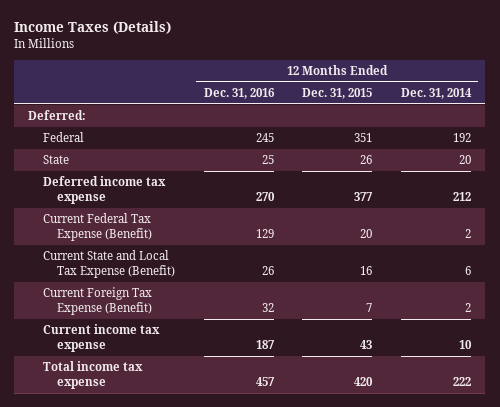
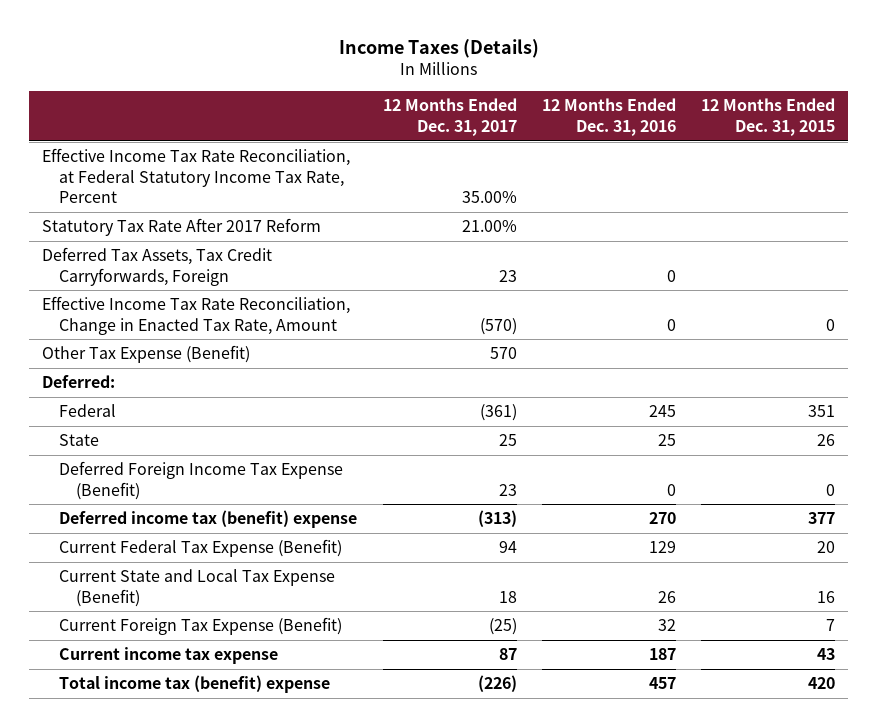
- | 12 Months Ended Dec. 31, 2016 | 12 Months Ended Dec. 31, 2015 | 12 Months Ended Dec. 31, 2014
+ | 12 Months Ended Dec. 31, 2017 | 12 Months Ended Dec. 31, 2016 | 12 Months Ended Dec. 31, 2015
+ Effective Income Tax Rate Reconciliation, at Federal Statutory Income Tax Rate, Percent | 35.00% | |
+ Statutory Tax Rate After 2017 Reform | 21.00% | |
+ Deferred Tax Assets, Tax Credit Carryforwards, Foreign | 23 | 0 |
+ Effective Income Tax Rate Reconciliation, Change in Enacted Tax Rate, Amount | (570) | 0 | 0
+ Other Tax Expense (Benefit) | 570 | |
- Deferred income tax expense | 270 | 377 | 212
+ Deferred Foreign Income Tax Expense (Benefit) | 23 | 0 | 0
+ Deferred income tax (benefit) expense | (313) | 270 | 377
- Total income tax expense | 457 | 420 | 222
+ Total income tax (benefit) expense | (226) | 457 | 420

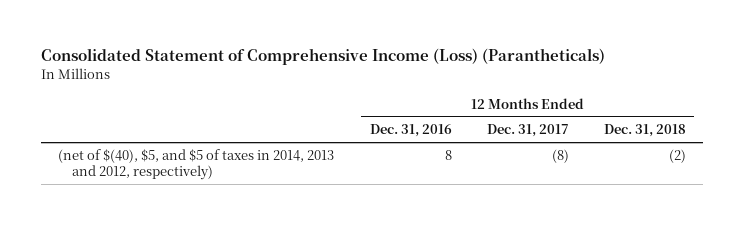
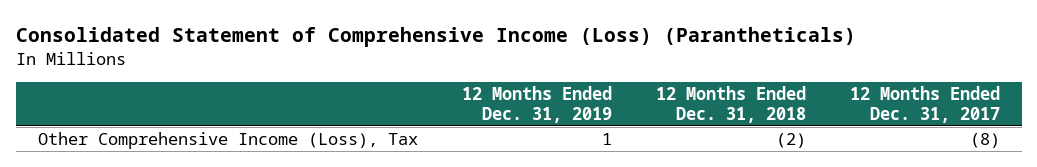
- | 12 Months Ended Dec. 31, 2016 | 12 Months Ended Dec. 31, 2017 | 12 Months Ended Dec. 31, 2018
+ | 12 Months Ended Dec. 31, 2019 | 12 Months Ended Dec. 31, 2018 | 12 Months Ended Dec. 31, 2017
- (net of $(40), $5, and $5 of taxes in 2014, 2013 and 2012, respectively) | 8 | (8) | (2)
+ Other Comprehensive Income (Loss), Tax | 1 | (2) | (8)

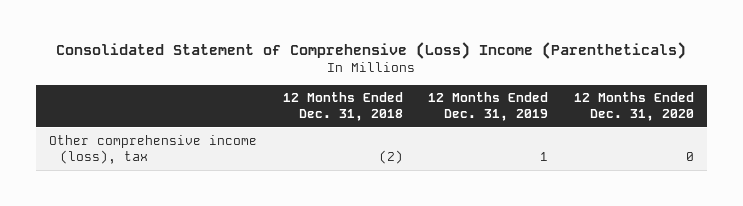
- Consolidated Statement of Comprehensive Income (Loss) (Parantheticals)
+ Consolidated Statement of Comprehensive (Loss) Income (Parentheticals)
- | 12 Months Ended Dec. 31, 2019 | 12 Months Ended Dec. 31, 2018 | 12 Months Ended Dec. 31, 2017
+ | 12 Months Ended Dec. 31, 2018 | 12 Months Ended Dec. 31, 2019 | 12 Months Ended Dec. 31, 2020
- Other Comprehensive Income (Loss), Tax | 1 | (2) | (8)
+ Other comprehensive income (loss), tax | (2) | 1 | 0

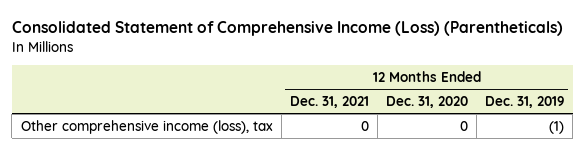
- Consolidated Statement of Comprehensive (Loss) Income (Parentheticals)
+ Consolidated Statement of Comprehensive Income (Loss) (Parentheticals)
- | 12 Months Ended Dec. 31, 2018 | 12 Months Ended Dec. 31, 2019 | 12 Months Ended Dec. 31, 2020
+ | 12 Months Ended Dec. 31, 2021 | 12 Months Ended Dec. 31, 2020 | 12 Months Ended Dec. 31, 2019
- Other comprehensive income (loss), tax | (2) | 1 | 0
+ Other comprehensive income (loss), tax | 0 | 0 | (1)

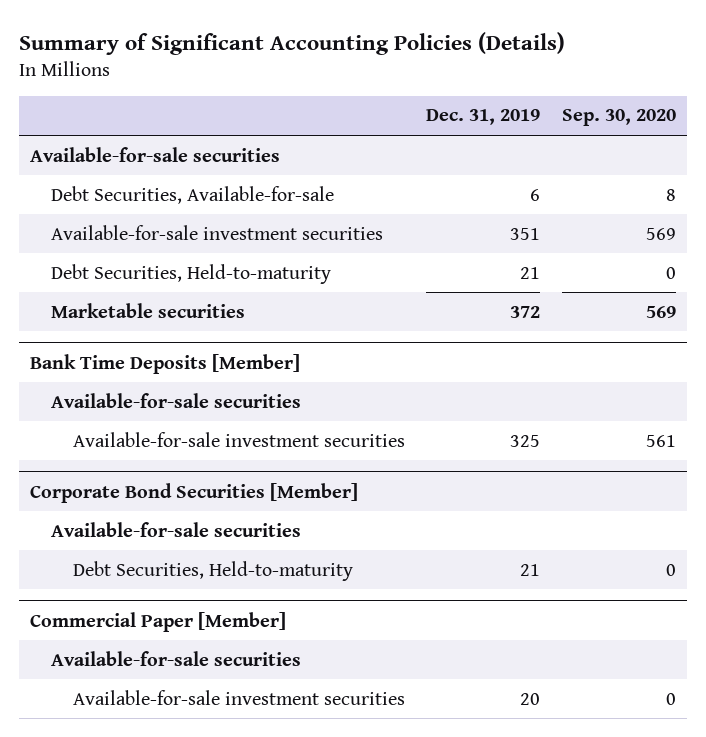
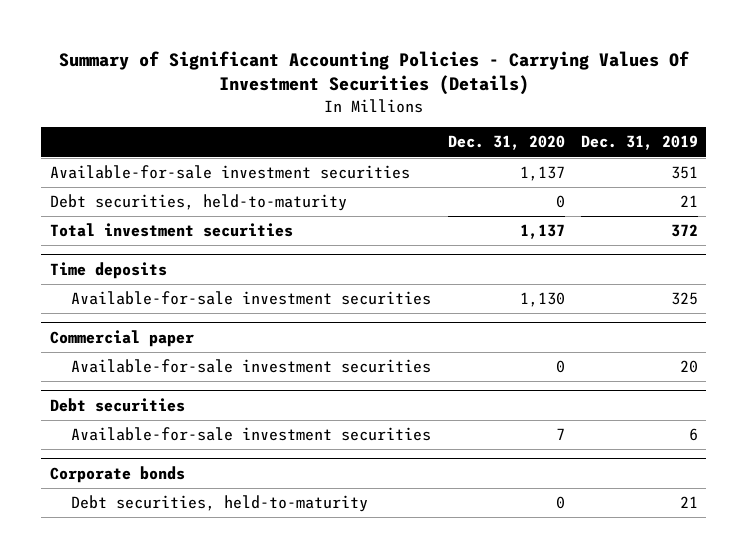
- Summary of Significant Accounting Policies (Details)
+ Summary of Significant Accounting Policies - Carrying Values Of Investment Securities (Details)
- | Dec. 31, 2019 | Sep. 30, 2020
+ | Dec. 31, 2020 | Dec. 31, 2019
- Available-for-sale securities
- Debt Securities, Available-for-sale | 6 | 8
- Debt Securities, Held-to-maturity | 21 | 0
- Marketable securities | 372 | 569
- Bank Time Deposits [Member]
- Available-for-sale securities
+ Debt securities, held-to-maturity | 0 | 21
+ Total investment securities | 1,137 | 372
+ Time deposits
- Corporate Bond Securities [Member]
- Available-for-sale securities
- Debt Securities, Held-to-maturity | 21 | 0
- Commercial Paper [Member]
- Available-for-sale securities
+ Commercial paper
+ Debt securities
+ Available-for-sale investment securities | 7 | 6
+ Corporate bonds
+ Debt securities, held-to-maturity | 0 | 21

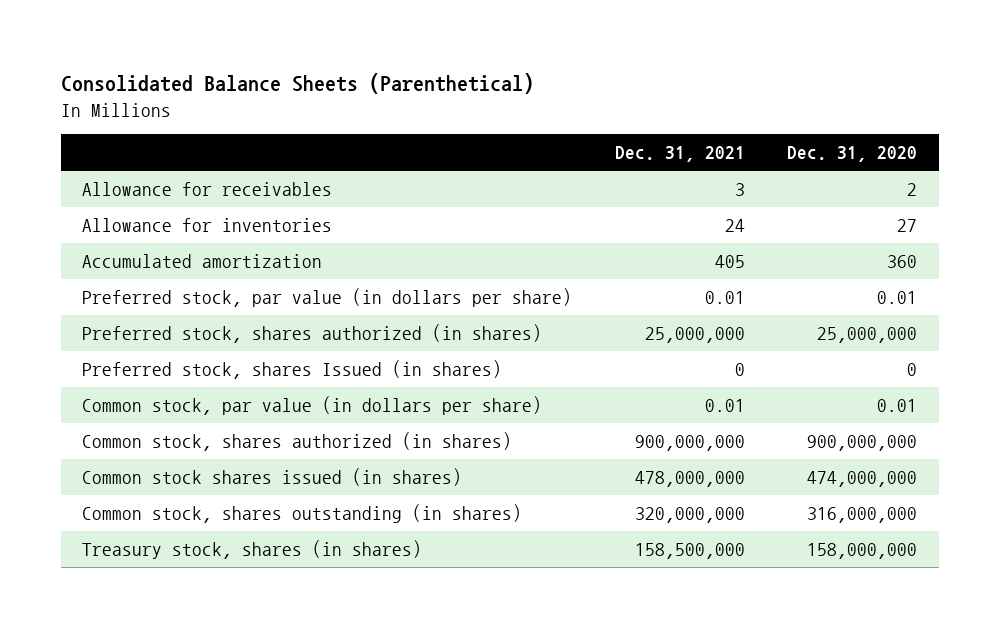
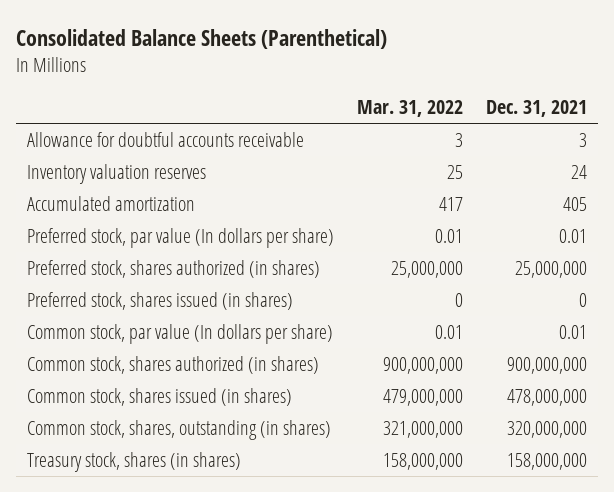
- | Dec. 31, 2021 | Dec. 31, 2020
+ | Mar. 31, 2022 | Dec. 31, 2021
- Allowance for receivables | 3 | 2
- Allowance for inventories | 24 | 27
+ Allowance for doubtful accounts receivable | 3 | 3
+ Inventory valuation reserves | 25 | 24
- Preferred stock, par value (in dollars per share) | 0.01 | 0.01
+ Preferred stock, par value (In dollars per share) | 0.01 | 0.01
- Preferred stock, shares Issued (in shares) | 0 | 0
- Common stock, par value (in dollars per share) | 0.01 | 0.01
+ Preferred stock, shares issued (in shares) | 0 | 0
+ Common stock, par value (In dollars per share) | 0.01 | 0.01
- Common stock shares issued (in shares) | 478,000,000 | 474,000,000
- Common stock, shares outstanding (in shares) | 320,000,000 | 316,000,000
- Treasury stock, shares (in shares) | 158,500,000 | 158,000,000
+ Common stock, shares issued (in shares) | 479,000,000 | 478,000,000
+ Common stock, shares, outstanding (in shares) | 321,000,000 | 320,000,000
+ Treasury stock, shares (in shares) | 158,000,000 | 158,000,000

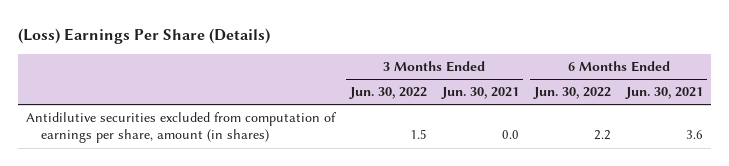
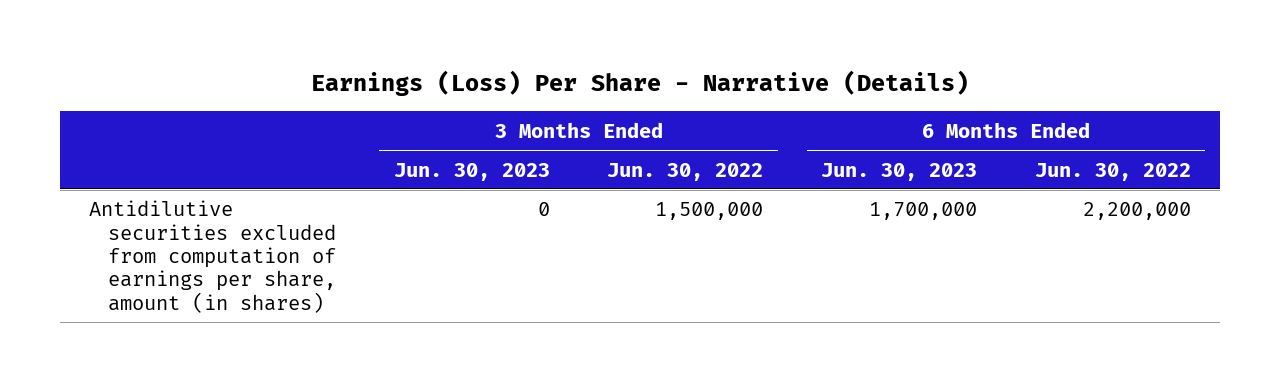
- (Loss) Earnings Per Share (Details)
+ Earnings (Loss) Per Share - Narrative (Details)
- | 3 Months Ended Jun. 30, 2022 | 3 Months Ended Jun. 30, 2021 | 6 Months Ended Jun. 30, 2022 | 6 Months Ended Jun. 30, 2021
+ | 3 Months Ended Jun. 30, 2023 | 3 Months Ended Jun. 30, 2022 | 6 Months Ended Jun. 30, 2023 | 6 Months Ended Jun. 30, 2022
- Antidilutive securities excluded from computation of earnings per share, amount (in shares) | 1.5 | 0.0 | 2.2 | 3.6
+ Antidilutive securities excluded from computation of earnings per share, amount (in shares) | 0 | 1,500,000 | 1,700,000 | 2,200,000

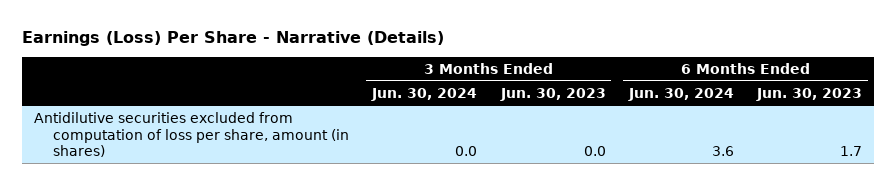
- | 3 Months Ended Jun. 30, 2023 | 3 Months Ended Jun. 30, 2022 | 6 Months Ended Jun. 30, 2023 | 6 Months Ended Jun. 30, 2022
+ | 3 Months Ended Jun. 30, 2024 | 3 Months Ended Jun. 30, 2023 | 6 Months Ended Jun. 30, 2024 | 6 Months Ended Jun. 30, 2023
- Antidilutive securities excluded from computation of earnings per share, amount (in shares) | 0 | 1,500,000 | 1,700,000 | 2,200,000
+ Antidilutive securities excluded from computation of loss per share, amount (in shares) | 0.0 | 0.0 | 3.6 | 1.7

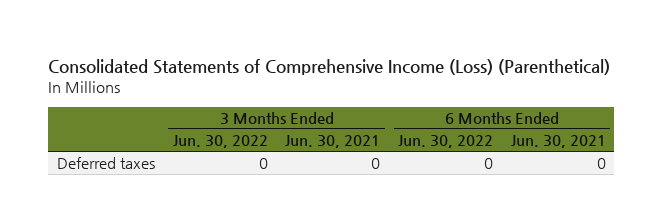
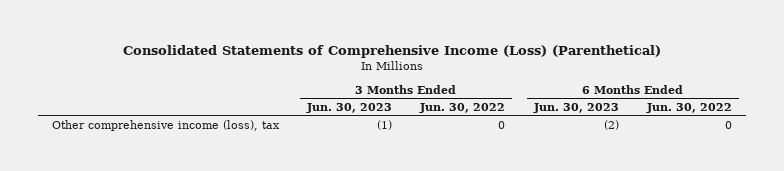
- | 3 Months Ended Jun. 30, 2022 | 3 Months Ended Jun. 30, 2021 | 6 Months Ended Jun. 30, 2022 | 6 Months Ended Jun. 30, 2021
+ | 3 Months Ended Jun. 30, 2023 | 3 Months Ended Jun. 30, 2022 | 6 Months Ended Jun. 30, 2023 | 6 Months Ended Jun. 30, 2022
- Deferred taxes | 0 | 0 | 0 | 0
+ Other comprehensive income (loss), tax | (1) | 0 | (2) | 0

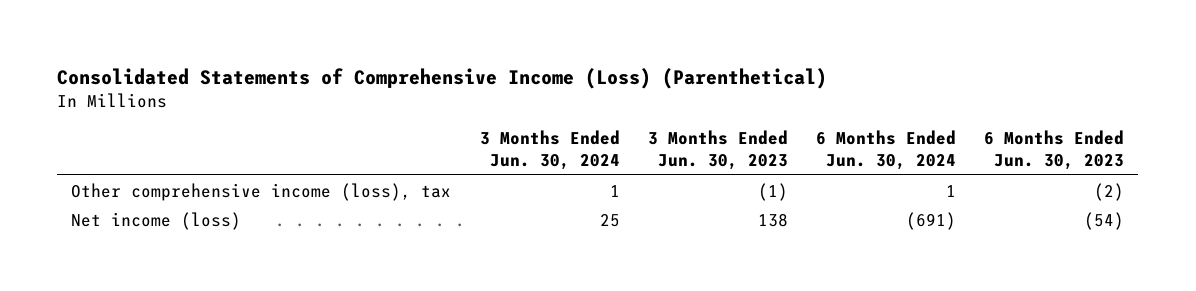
- | 3 Months Ended Jun. 30, 2023 | 3 Months Ended Jun. 30, 2022 | 6 Months Ended Jun. 30, 2023 | 6 Months Ended Jun. 30, 2022
+ | 3 Months Ended Jun. 30, 2024 | 3 Months Ended Jun. 30, 2023 | 6 Months Ended Jun. 30, 2024 | 6 Months Ended Jun. 30, 2023
+ Net income (loss) | 25 | 138 | (691) | (54)

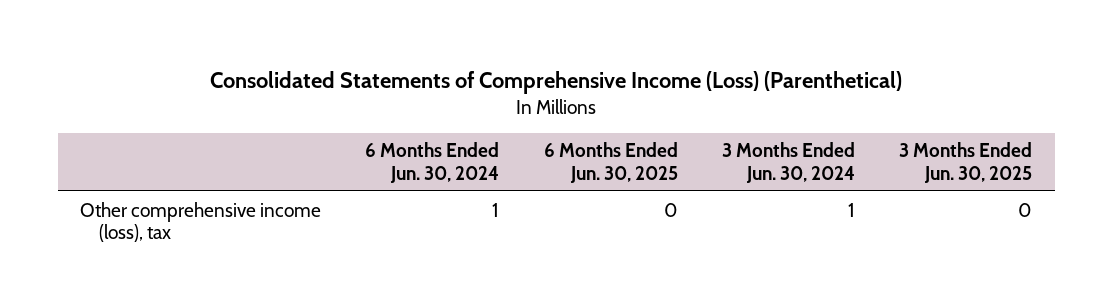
- | 3 Months Ended Jun. 30, 2024 | 3 Months Ended Jun. 30, 2023 | 6 Months Ended Jun. 30, 2024 | 6 Months Ended Jun. 30, 2023
+ | 6 Months Ended Jun. 30, 2024 | 6 Months Ended Jun. 30, 2025 | 3 Months Ended Jun. 30, 2024 | 3 Months Ended Jun. 30, 2025
- Net income (loss) | 25 | 138 | (691) | (54)

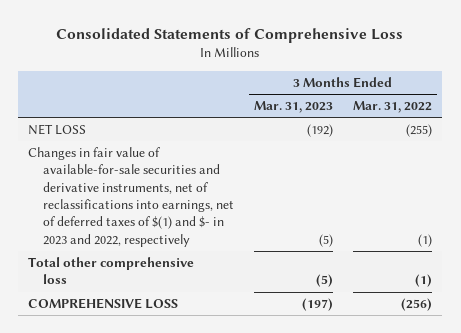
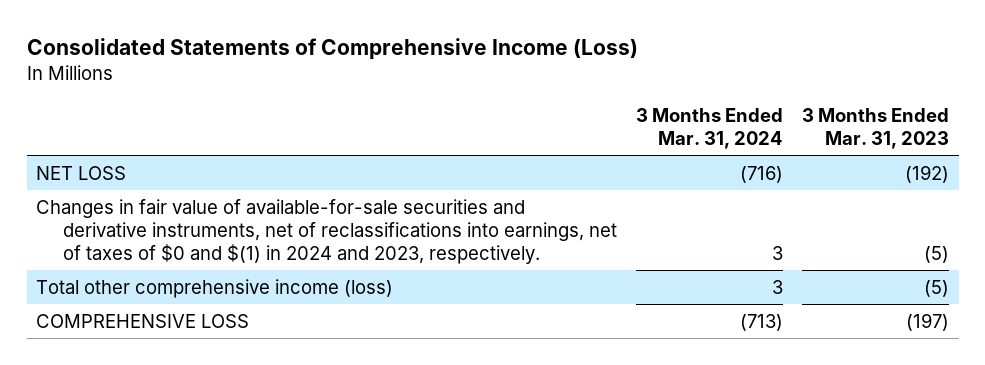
- Consolidated Statements of Comprehensive Loss
+ Consolidated Statements of Comprehensive Income (Loss)
- | 3 Months Ended Mar. 31, 2023 | 3 Months Ended Mar. 31, 2022
+ | 3 Months Ended Mar. 31, 2024 | 3 Months Ended Mar. 31, 2023
- Changes in fair value of available-for-sale securities and derivative instruments, net of reclassifications into earnings, net of deferred taxes of $(1) and $- in 2023 and 2022, respectively | (5) | (1)
- Total other comprehensive loss | (5) | (1)
+ Changes in fair value of available-for-sale securities and derivative instruments, net of reclassifications into earnings, net of taxes of $0 and $(1) in 2024 and 2023, respectively. | 3 | (5)
+ Total other comprehensive income (loss) | 3 | (5)

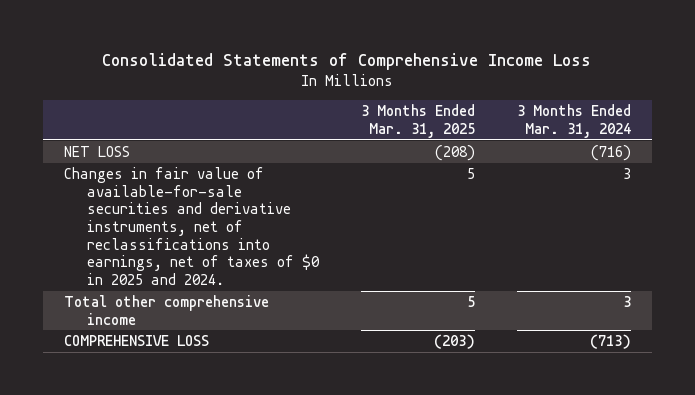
- Consolidated Statements of Comprehensive Income (Loss)
+ Consolidated Statements of Comprehensive Income Loss
- | 3 Months Ended Mar. 31, 2024 | 3 Months Ended Mar. 31, 2023
+ | 3 Months Ended Mar. 31, 2025 | 3 Months Ended Mar. 31, 2024
- Changes in fair value of available-for-sale securities and derivative instruments, net of reclassifications into earnings, net of taxes of $0 and $(1) in 2024 and 2023, respectively. | 3 | (5)
- Total other comprehensive income (loss) | 3 | (5)
+ Changes in fair value of available-for-sale securities and derivative instruments, net of reclassifications into earnings, net of taxes of $0 in 2025 and 2024. | 5 | 3
+ Total other comprehensive income | 5 | 3

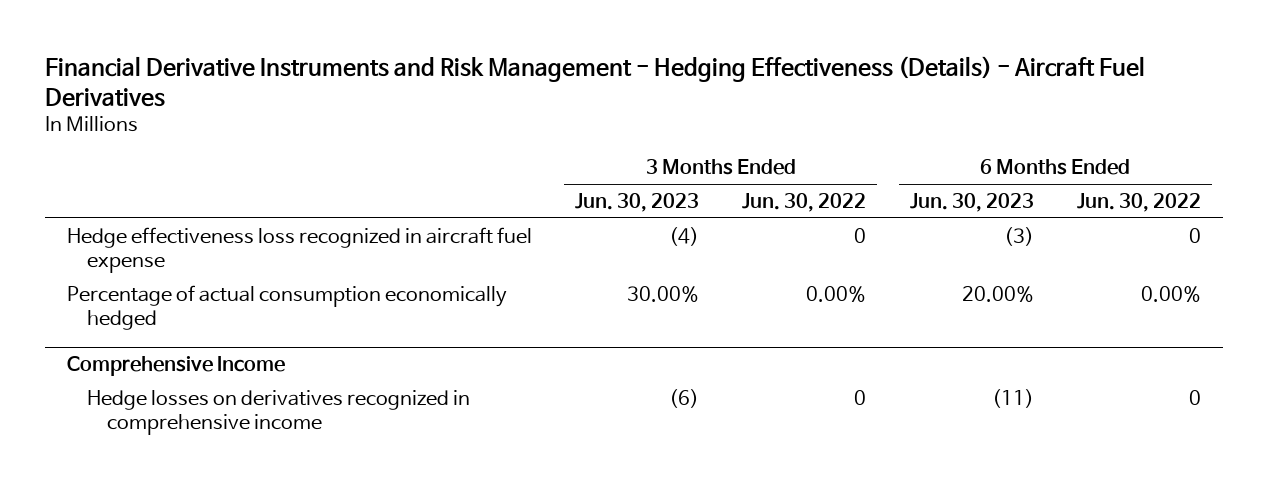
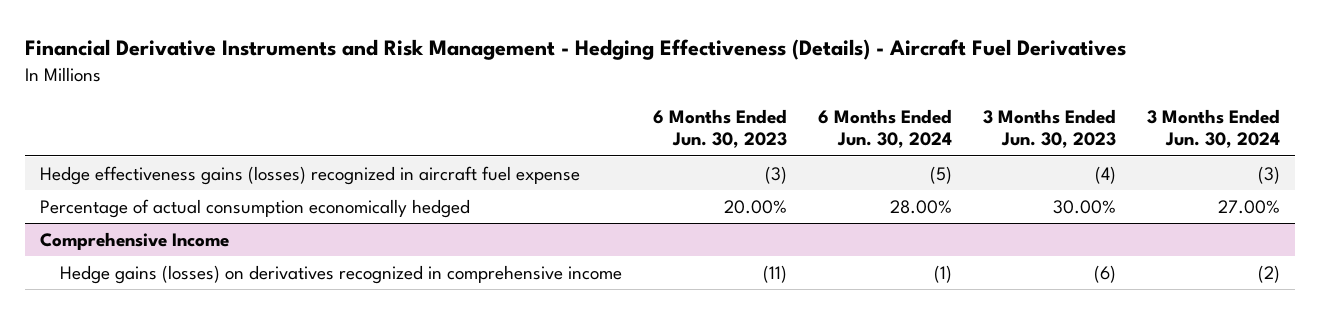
- | 3 Months Ended Jun. 30, 2023 | 3 Months Ended Jun. 30, 2022 | 6 Months Ended Jun. 30, 2023 | 6 Months Ended Jun. 30, 2022
+ | 6 Months Ended Jun. 30, 2023 | 6 Months Ended Jun. 30, 2024 | 3 Months Ended Jun. 30, 2023 | 3 Months Ended Jun. 30, 2024
- Hedge effectiveness loss recognized in aircraft fuel expense | (4) | 0 | (3) | 0
+ Hedge effectiveness gains (losses) recognized in aircraft fuel expense | (3) | (5) | (4) | (3)
@ Comprehensive Income
- Hedge losses on derivatives recognized in comprehensive income | (6) | 0 | (11) | 0
+ Hedge gains (losses) on derivatives recognized in comprehensive income | (11) | (1) | (6) | (2)

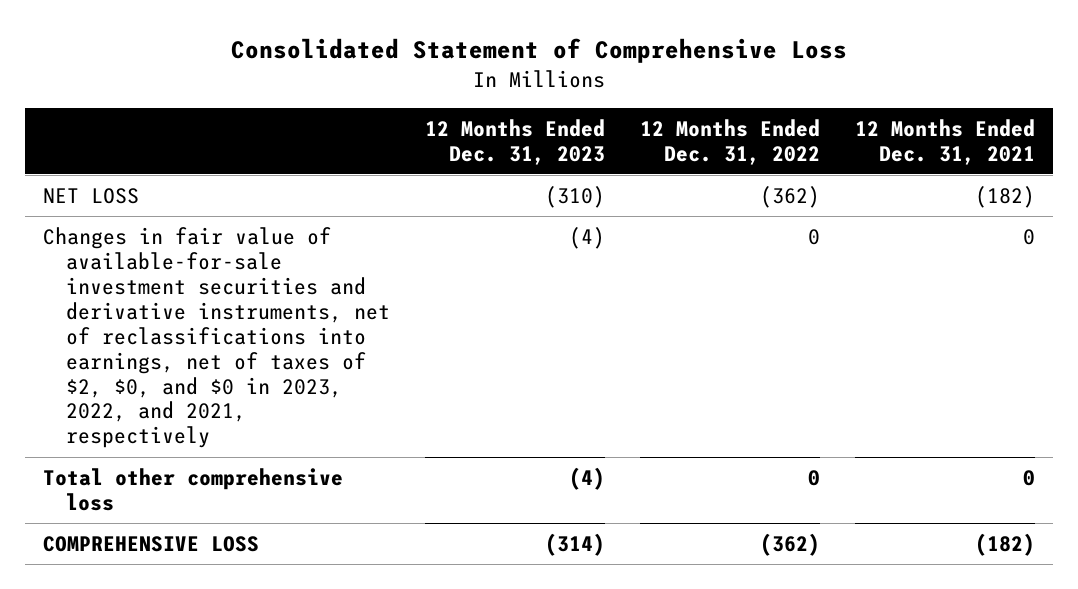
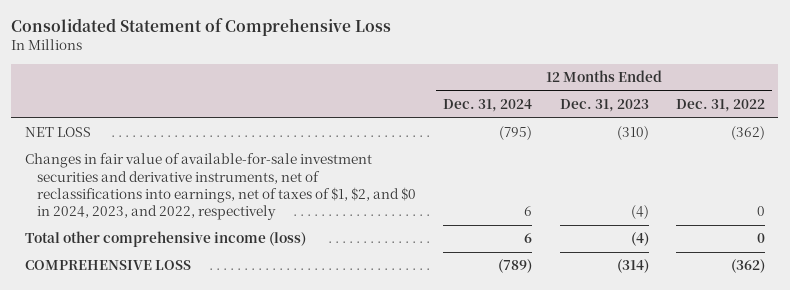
- | 12 Months Ended Dec. 31, 2023 | 12 Months Ended Dec. 31, 2022 | 12 Months Ended Dec. 31, 2021
+ | 12 Months Ended Dec. 31, 2024 | 12 Months Ended Dec. 31, 2023 | 12 Months Ended Dec. 31, 2022
- Changes in fair value of available-for-sale investment securities and derivative instruments, net of reclassifications into earnings, net of taxes of $2, $0, and $0 in 2023, 2022, and 2021, respectively | (4) | 0 | 0
- Total other comprehensive loss | (4) | 0 | 0
+ Changes in fair value of available-for-sale investment securities and derivative instruments, net of reclassifications into earnings, net of taxes of $1, $2, and $0 in 2024, 2023, and 2022, respectively | 6 | (4) | 0
+ Total other comprehensive income (loss) | 6 | (4) | 0

